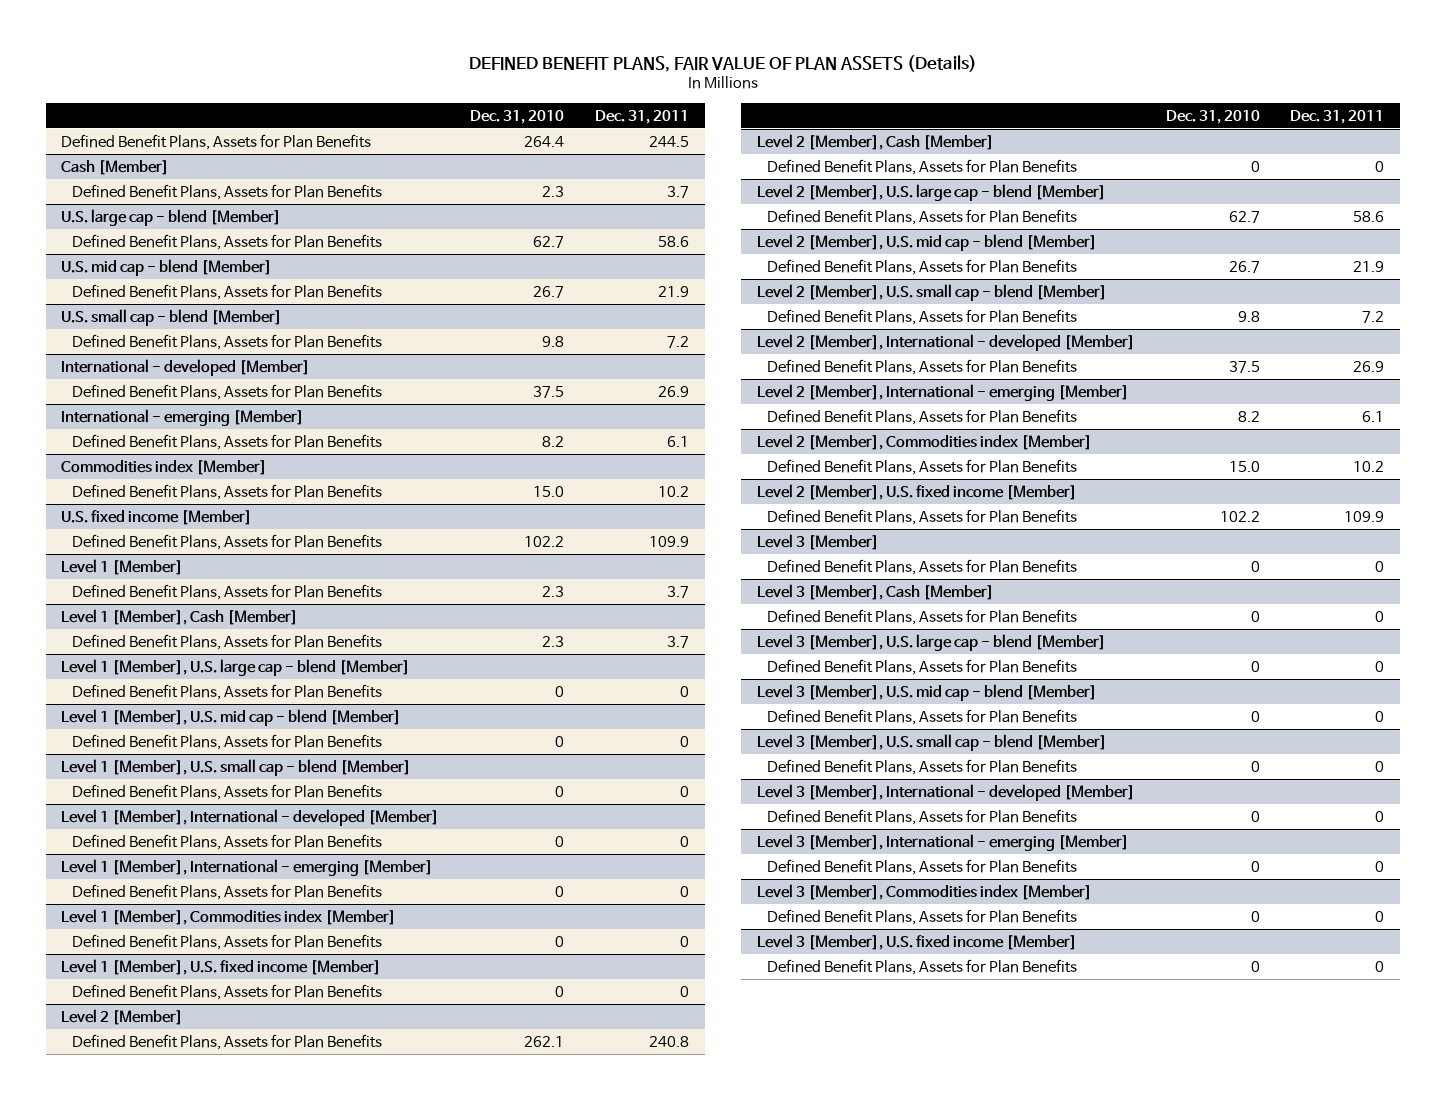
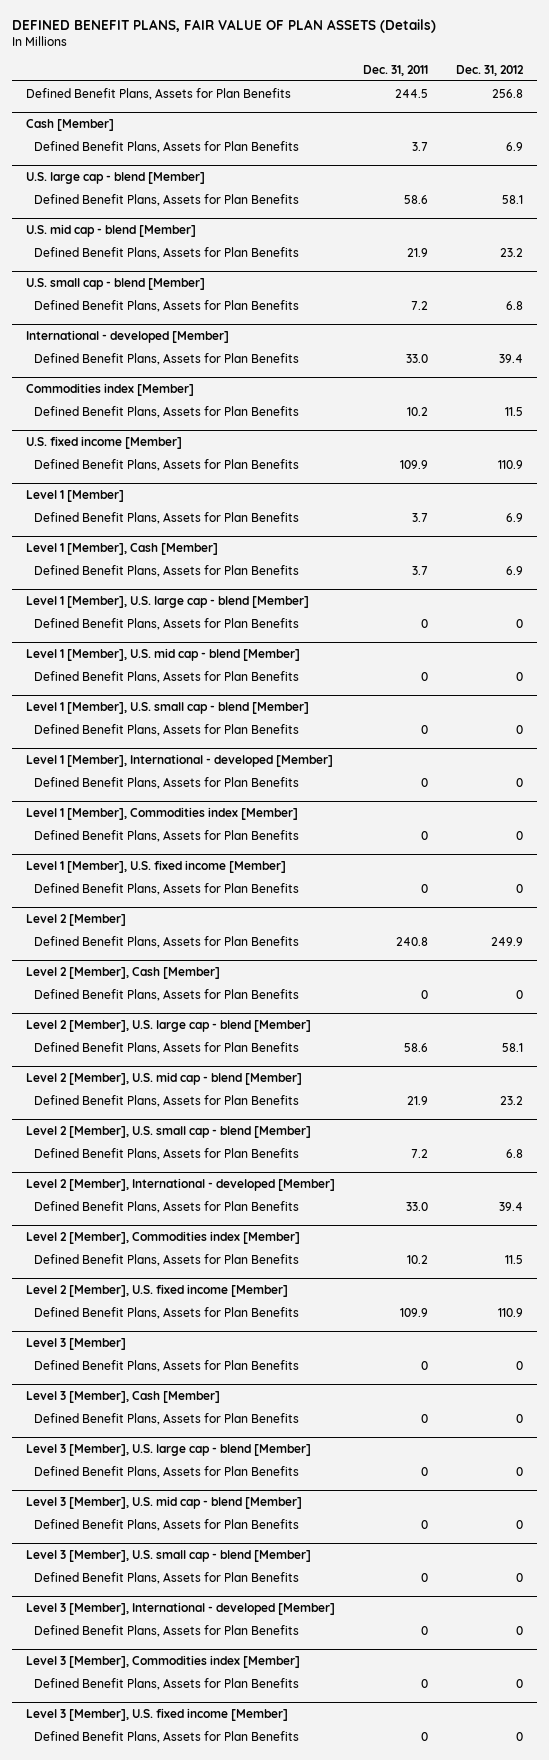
- | Dec. 31, 2010 | Dec. 31, 2011
+ | Dec. 31, 2011 | Dec. 31, 2012
@ International - developed [Member]
- Defined Benefit Plans, Assets for Plan Benefits | 37.5 | 26.9
- International - emerging [Member]
- Defined Benefit Plans, Assets for Plan Benefits | 8.2 | 6.1
@ International - developed [Member]
+ Defined Benefit Plans, Assets for Plan Benefits | 33.0 | 39.4
- Level 1 [Member], International - emerging [Member]
- Defined Benefit Plans, Assets for Plan Benefits | 0 | 0
@ Level 2 [Member], International - developed [Member]
- Defined Benefit Plans, Assets for Plan Benefits | 37.5 | 26.9
- Level 2 [Member], International - emerging [Member]
- Defined Benefit Plans, Assets for Plan Benefits | 8.2 | 6.1
@ Level 2 [Member], International - developed [Member]
+ Defined Benefit Plans, Assets for Plan Benefits | 33.0 | 39.4
- Level 3 [Member], International - emerging [Member]
- Defined Benefit Plans, Assets for Plan Benefits | 0 | 0

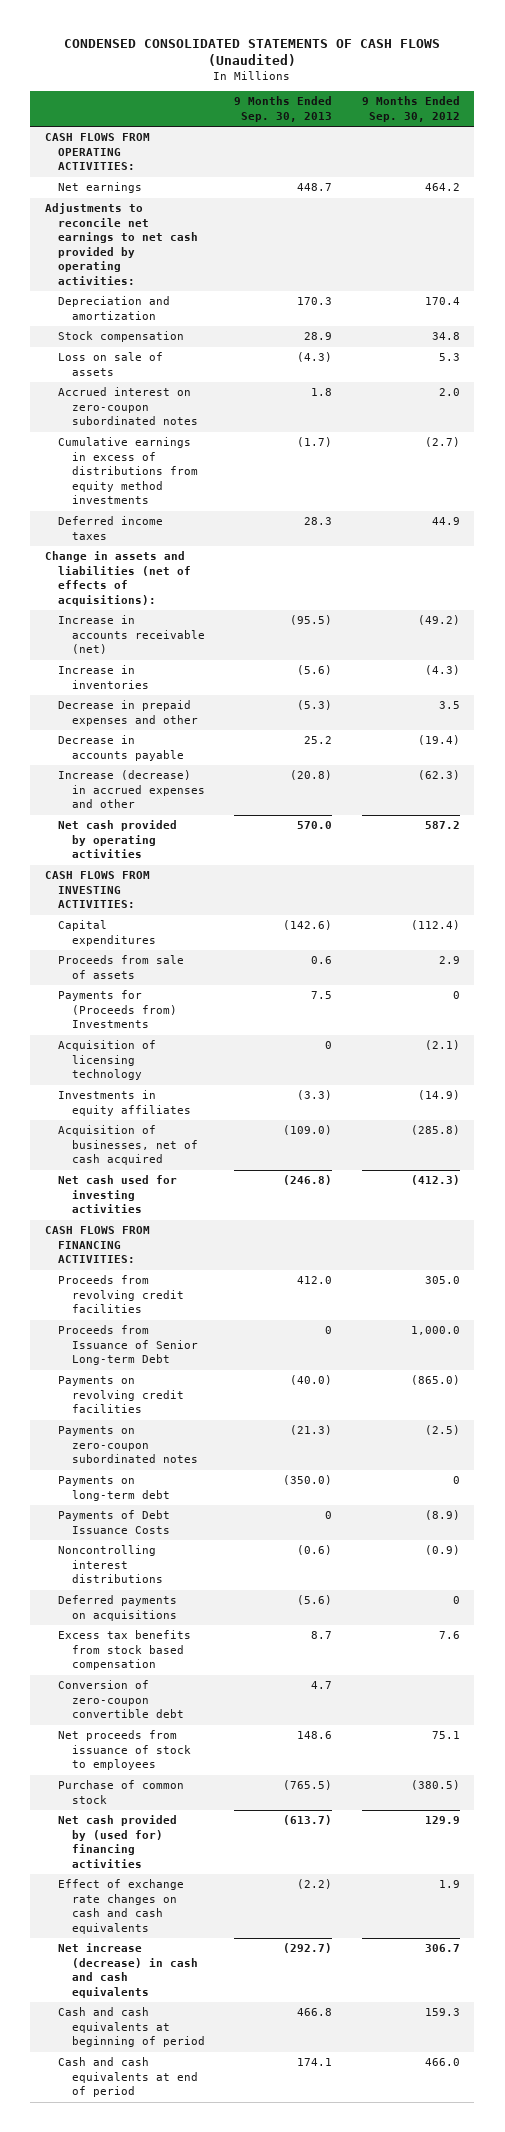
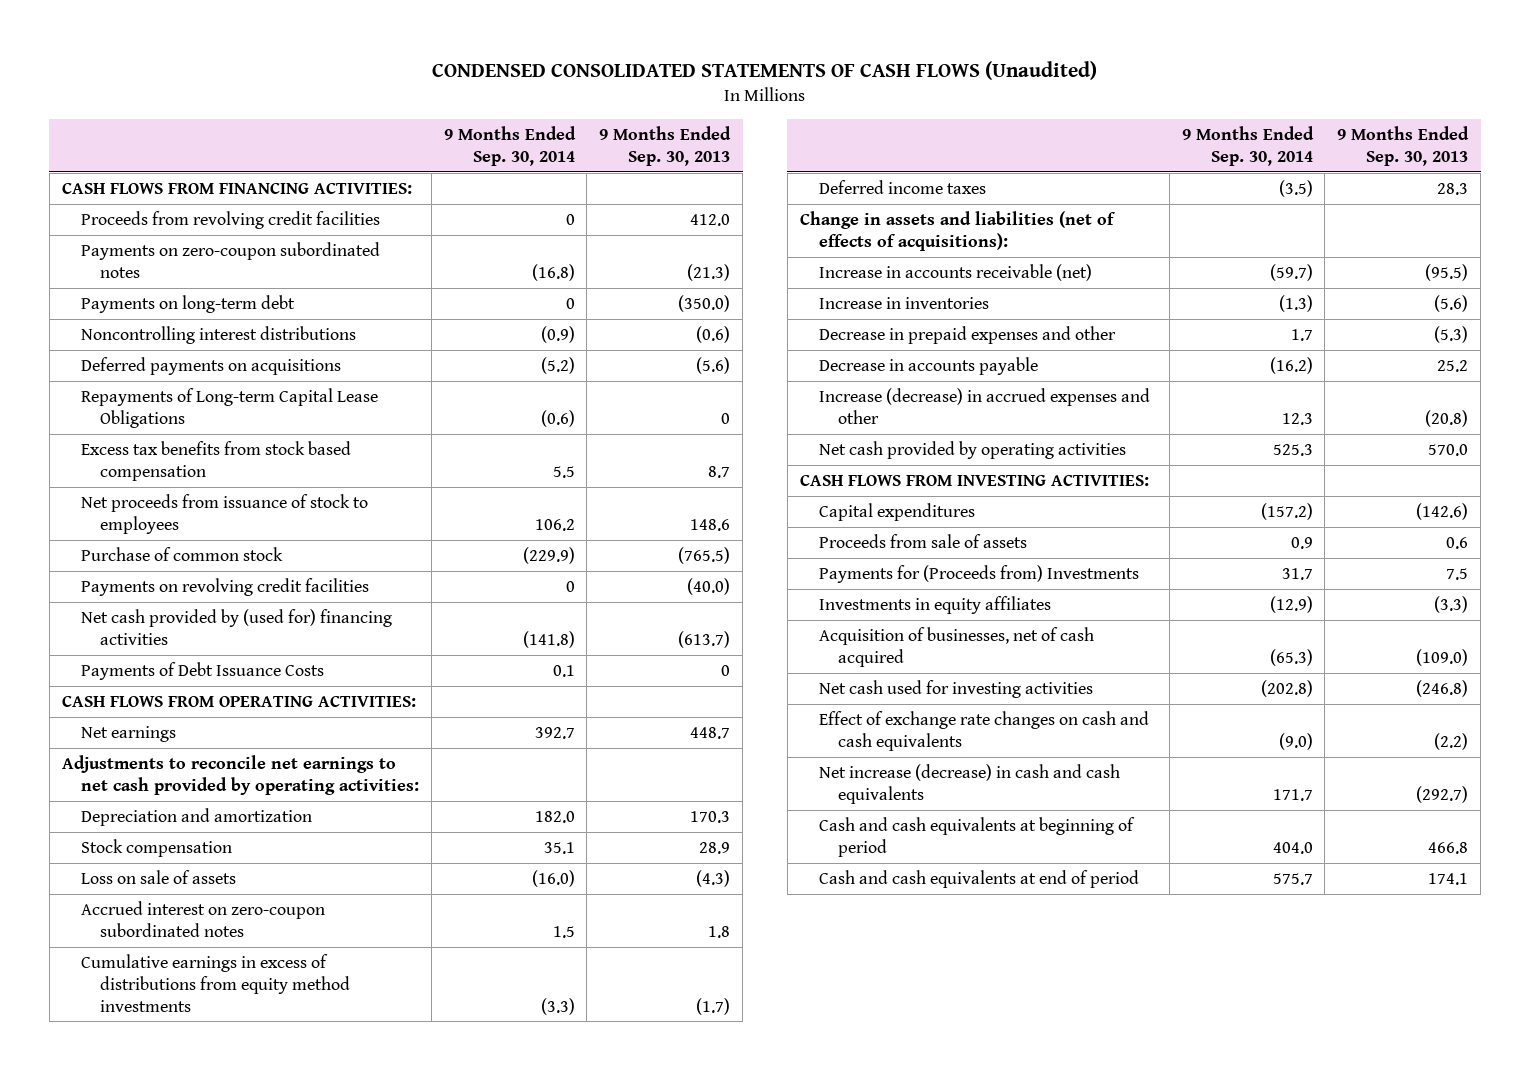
- | 9 Months Ended Sep. 30, 2013 | 9 Months Ended Sep. 30, 2012
+ | 9 Months Ended Sep. 30, 2014 | 9 Months Ended Sep. 30, 2013
moved up: CASH FLOWS FROM FINANCING ACTIVITIES:
moved up: Proceeds from revolving credit facilities | 0 | 412.0
moved up: Payments on zero-coupon subordinated notes | (16.8) | (21.3)
moved up: Payments on long-term debt | 0 | (350.0)
moved up: Noncontrolling interest distributions | (0.9) | (0.6)
moved up: Deferred payments on acquisitions | (5.2) | (5.6)
+ Repayments of Long-term Capital Lease Obligations | (0.6) | 0
moved up: Excess tax benefits from stock based compensation | 5.5 | 8.7
moved up: Net proceeds from issuance of stock to employees | 106.2 | 148.6
moved up: Purchase of common stock | (229.9) | (765.5)
moved up: Payments on revolving credit facilities | 0 | (40.0)
moved up: Net cash provided by (used for) financing activities | (141.8) | (613.7)
moved up: Payments of Debt Issuance Costs | 0.1 | 0
- Acquisition of licensing technology | 0 | (2.1)
- Proceeds from Issuance of Senior Long-term Debt | 0 | 1,000.0
- Conversion of zero-coupon convertible debt | 4.7 |

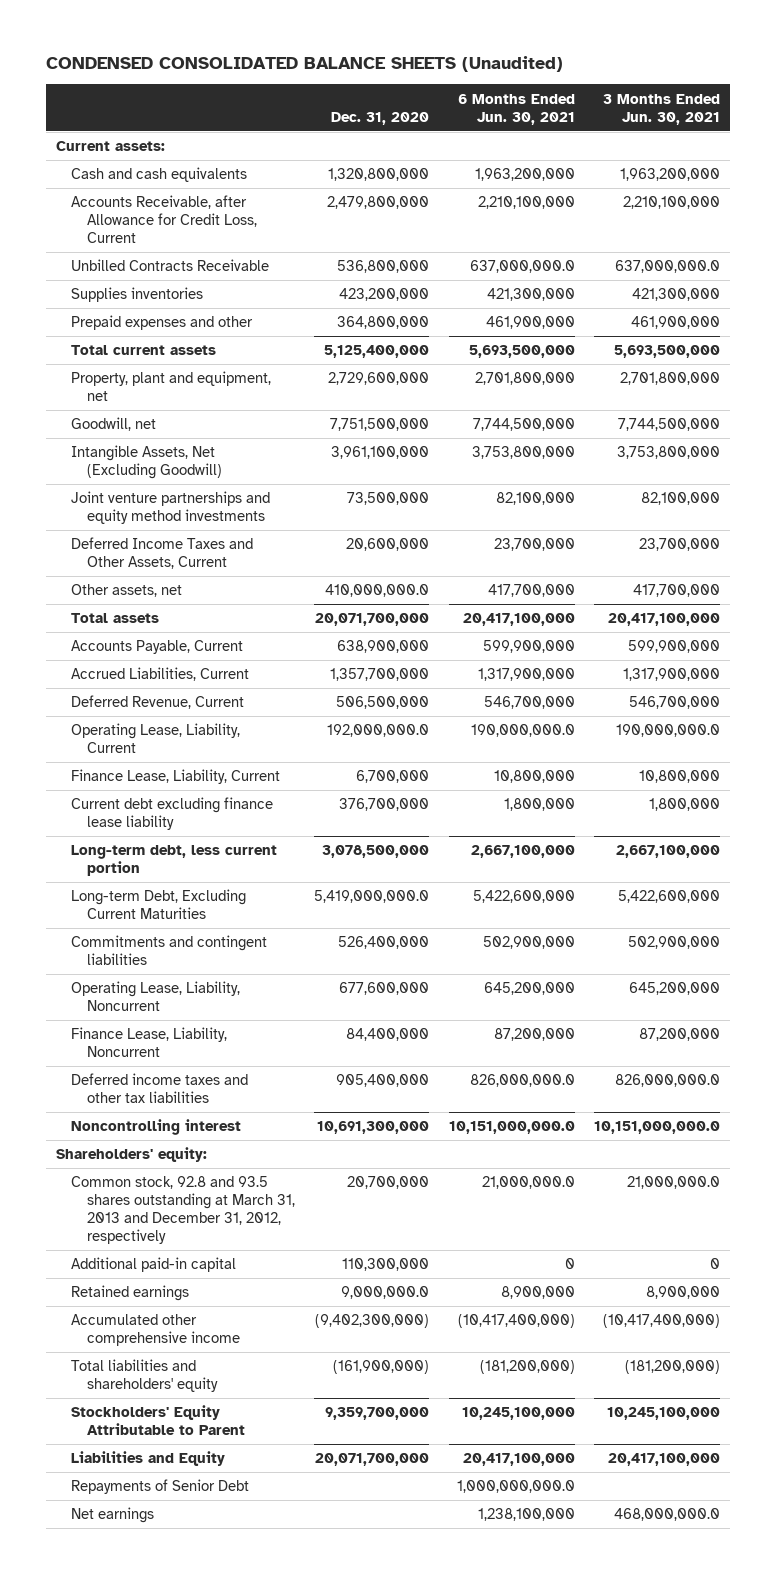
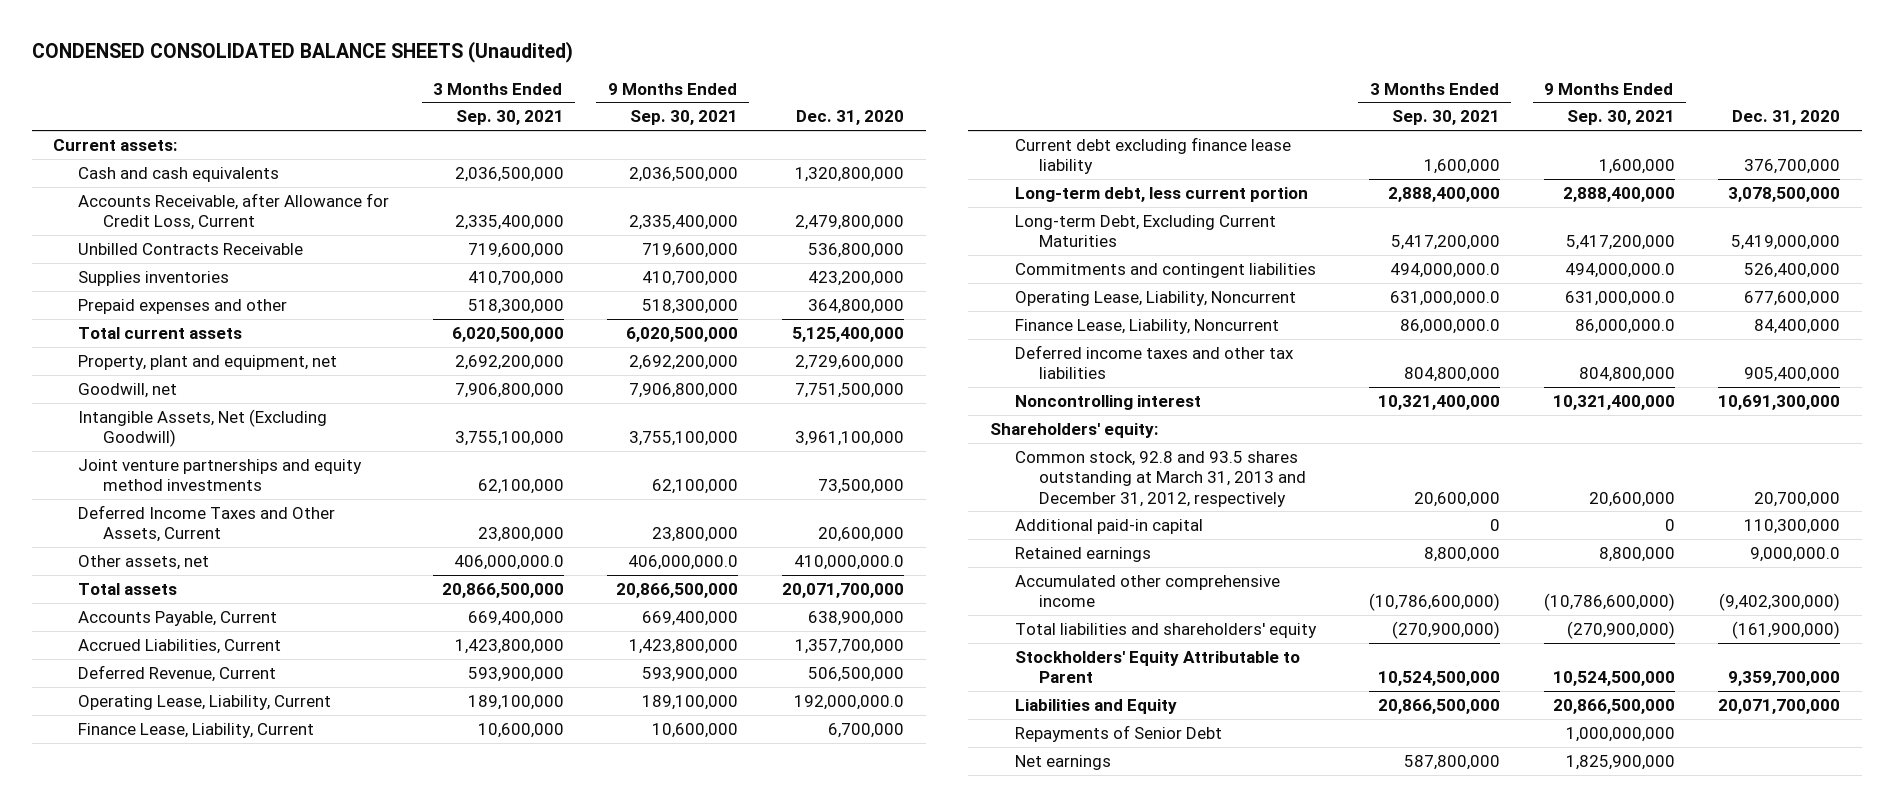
- | Dec. 31, 2020 | 6 Months Ended Jun. 30, 2021 | 3 Months Ended Jun. 30, 2021
+ | 3 Months Ended Sep. 30, 2021 | 9 Months Ended Sep. 30, 2021 | Dec. 31, 2020
- Long-term Debt, Excluding Current Maturities | 5,419,000,000.0 | 5,422,600,000 | 5,422,600,000
+ Long-term Debt, Excluding Current Maturities | 5,417,200,000 | 5,417,200,000 | 5,419,000,000

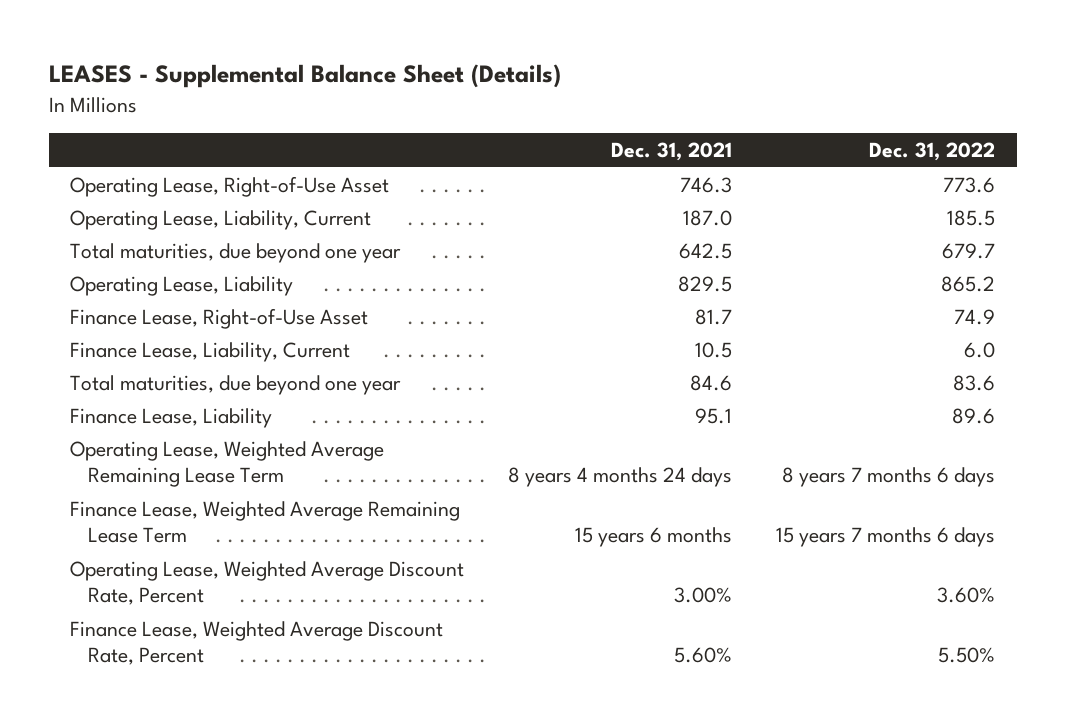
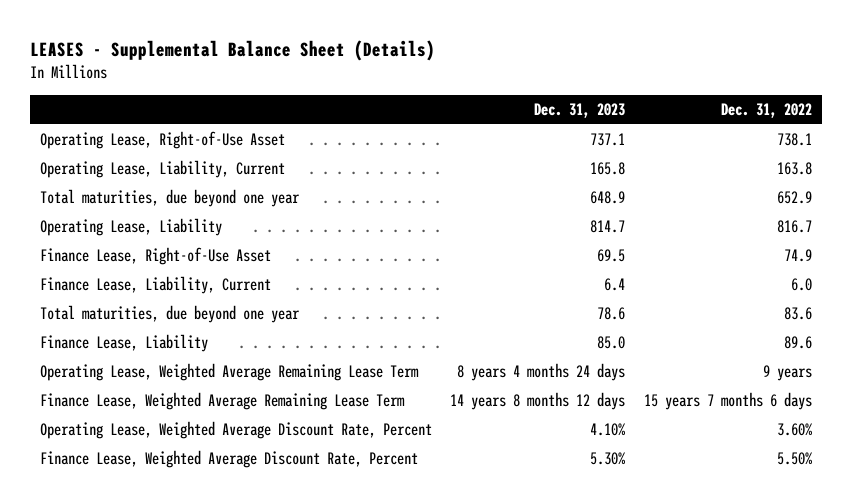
- | Dec. 31, 2021 | Dec. 31, 2022
+ | Dec. 31, 2023 | Dec. 31, 2022
- Operating Lease, Right-of-Use Asset | 746.3 | 773.6
- Operating Lease, Liability, Current | 187.0 | 185.5
- Total maturities, due beyond one year | 642.5 | 679.7
- Operating Lease, Liability | 829.5 | 865.2
+ Operating Lease, Right-of-Use Asset | 737.1 | 738.1
+ Operating Lease, Liability, Current | 165.8 | 163.8
+ Total maturities, due beyond one year | 648.9 | 652.9
+ Operating Lease, Liability | 814.7 | 816.7
- Operating Lease, Weighted Average Remaining Lease Term | 8 years 4 months 24 days | 8 years 7 months 6 days
+ Operating Lease, Weighted Average Remaining Lease Term | 8 years 4 months 24 days | 9 years

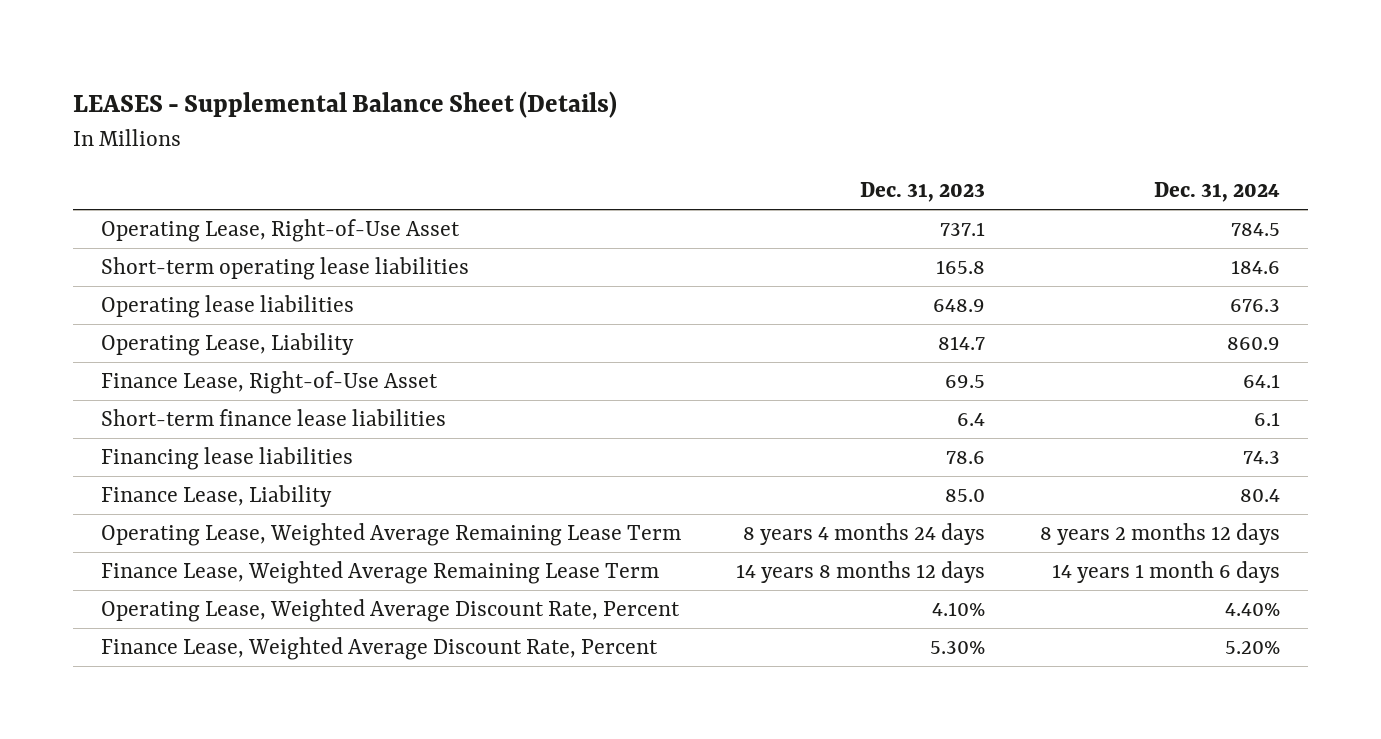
- | Dec. 31, 2023 | Dec. 31, 2022
+ | Dec. 31, 2023 | Dec. 31, 2024
- Operating Lease, Liability, Current | 165.8 | 163.8
- Total maturities, due beyond one year | 648.9 | 652.9
+ Short-term operating lease liabilities | 165.8 | 184.6
+ Operating lease liabilities | 648.9 | 676.3
- Finance Lease, Liability, Current | 6.4 | 6.0
- Total maturities, due beyond one year | 78.6 | 83.6
+ Short-term finance lease liabilities | 6.4 | 6.1
+ Financing lease liabilities | 78.6 | 74.3

